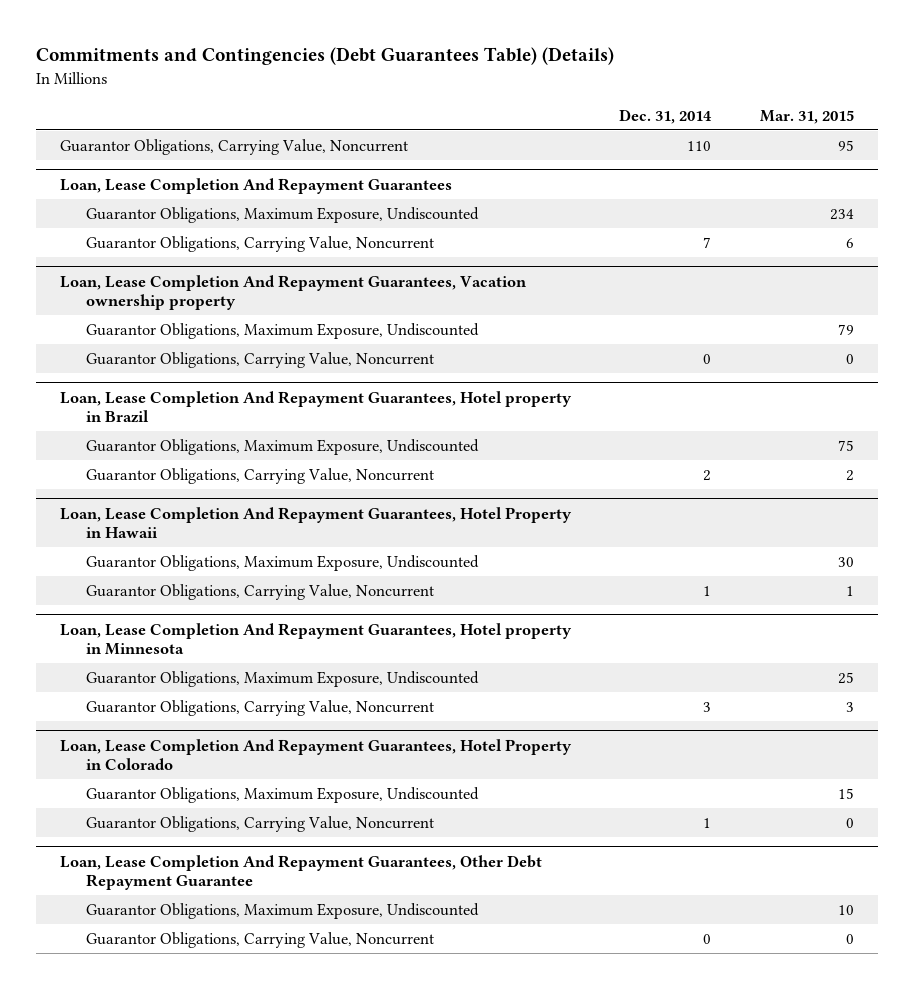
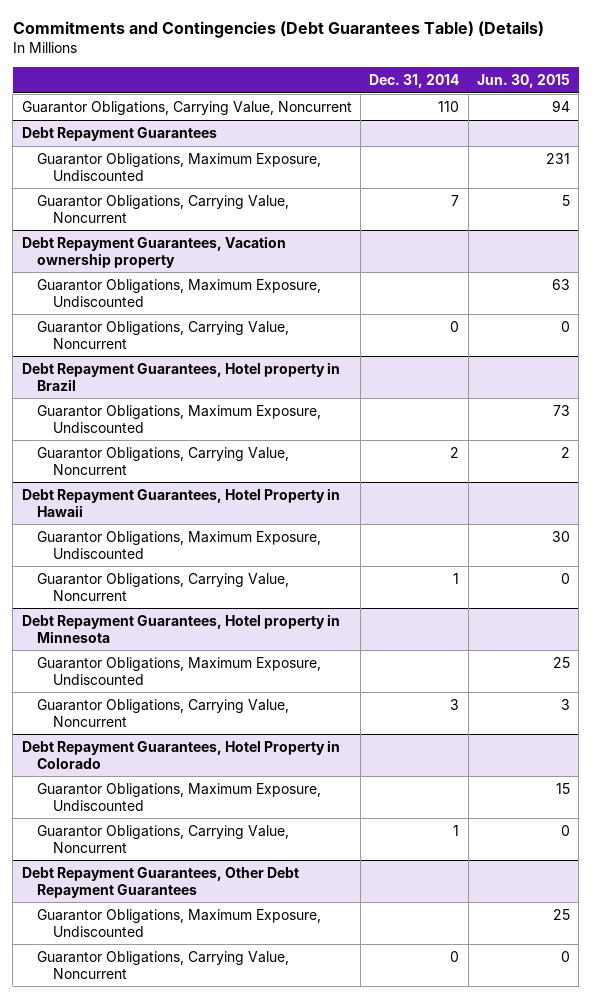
- | Dec. 31, 2014 | Mar. 31, 2015
+ | Dec. 31, 2014 | Jun. 30, 2015
- Loan, Lease Completion And Repayment Guarantees
+ Debt Repayment Guarantees
- Loan, Lease Completion And Repayment Guarantees, Vacation ownership property
+ Debt Repayment Guarantees, Vacation ownership property
- Loan, Lease Completion And Repayment Guarantees, Hotel property in Brazil
+ Debt Repayment Guarantees, Hotel property in Brazil
- Loan, Lease Completion And Repayment Guarantees, Hotel Property in Hawaii
+ Debt Repayment Guarantees, Hotel Property in Hawaii
- Loan, Lease Completion And Repayment Guarantees, Hotel property in Minnesota
+ Debt Repayment Guarantees, Hotel property in Minnesota
- Loan, Lease Completion And Repayment Guarantees, Hotel Property in Colorado
+ Debt Repayment Guarantees, Hotel Property in Colorado
- Loan, Lease Completion And Repayment Guarantees, Other Debt Repayment Guarantee
+ Debt Repayment Guarantees, Other Debt Repayment Guarantees

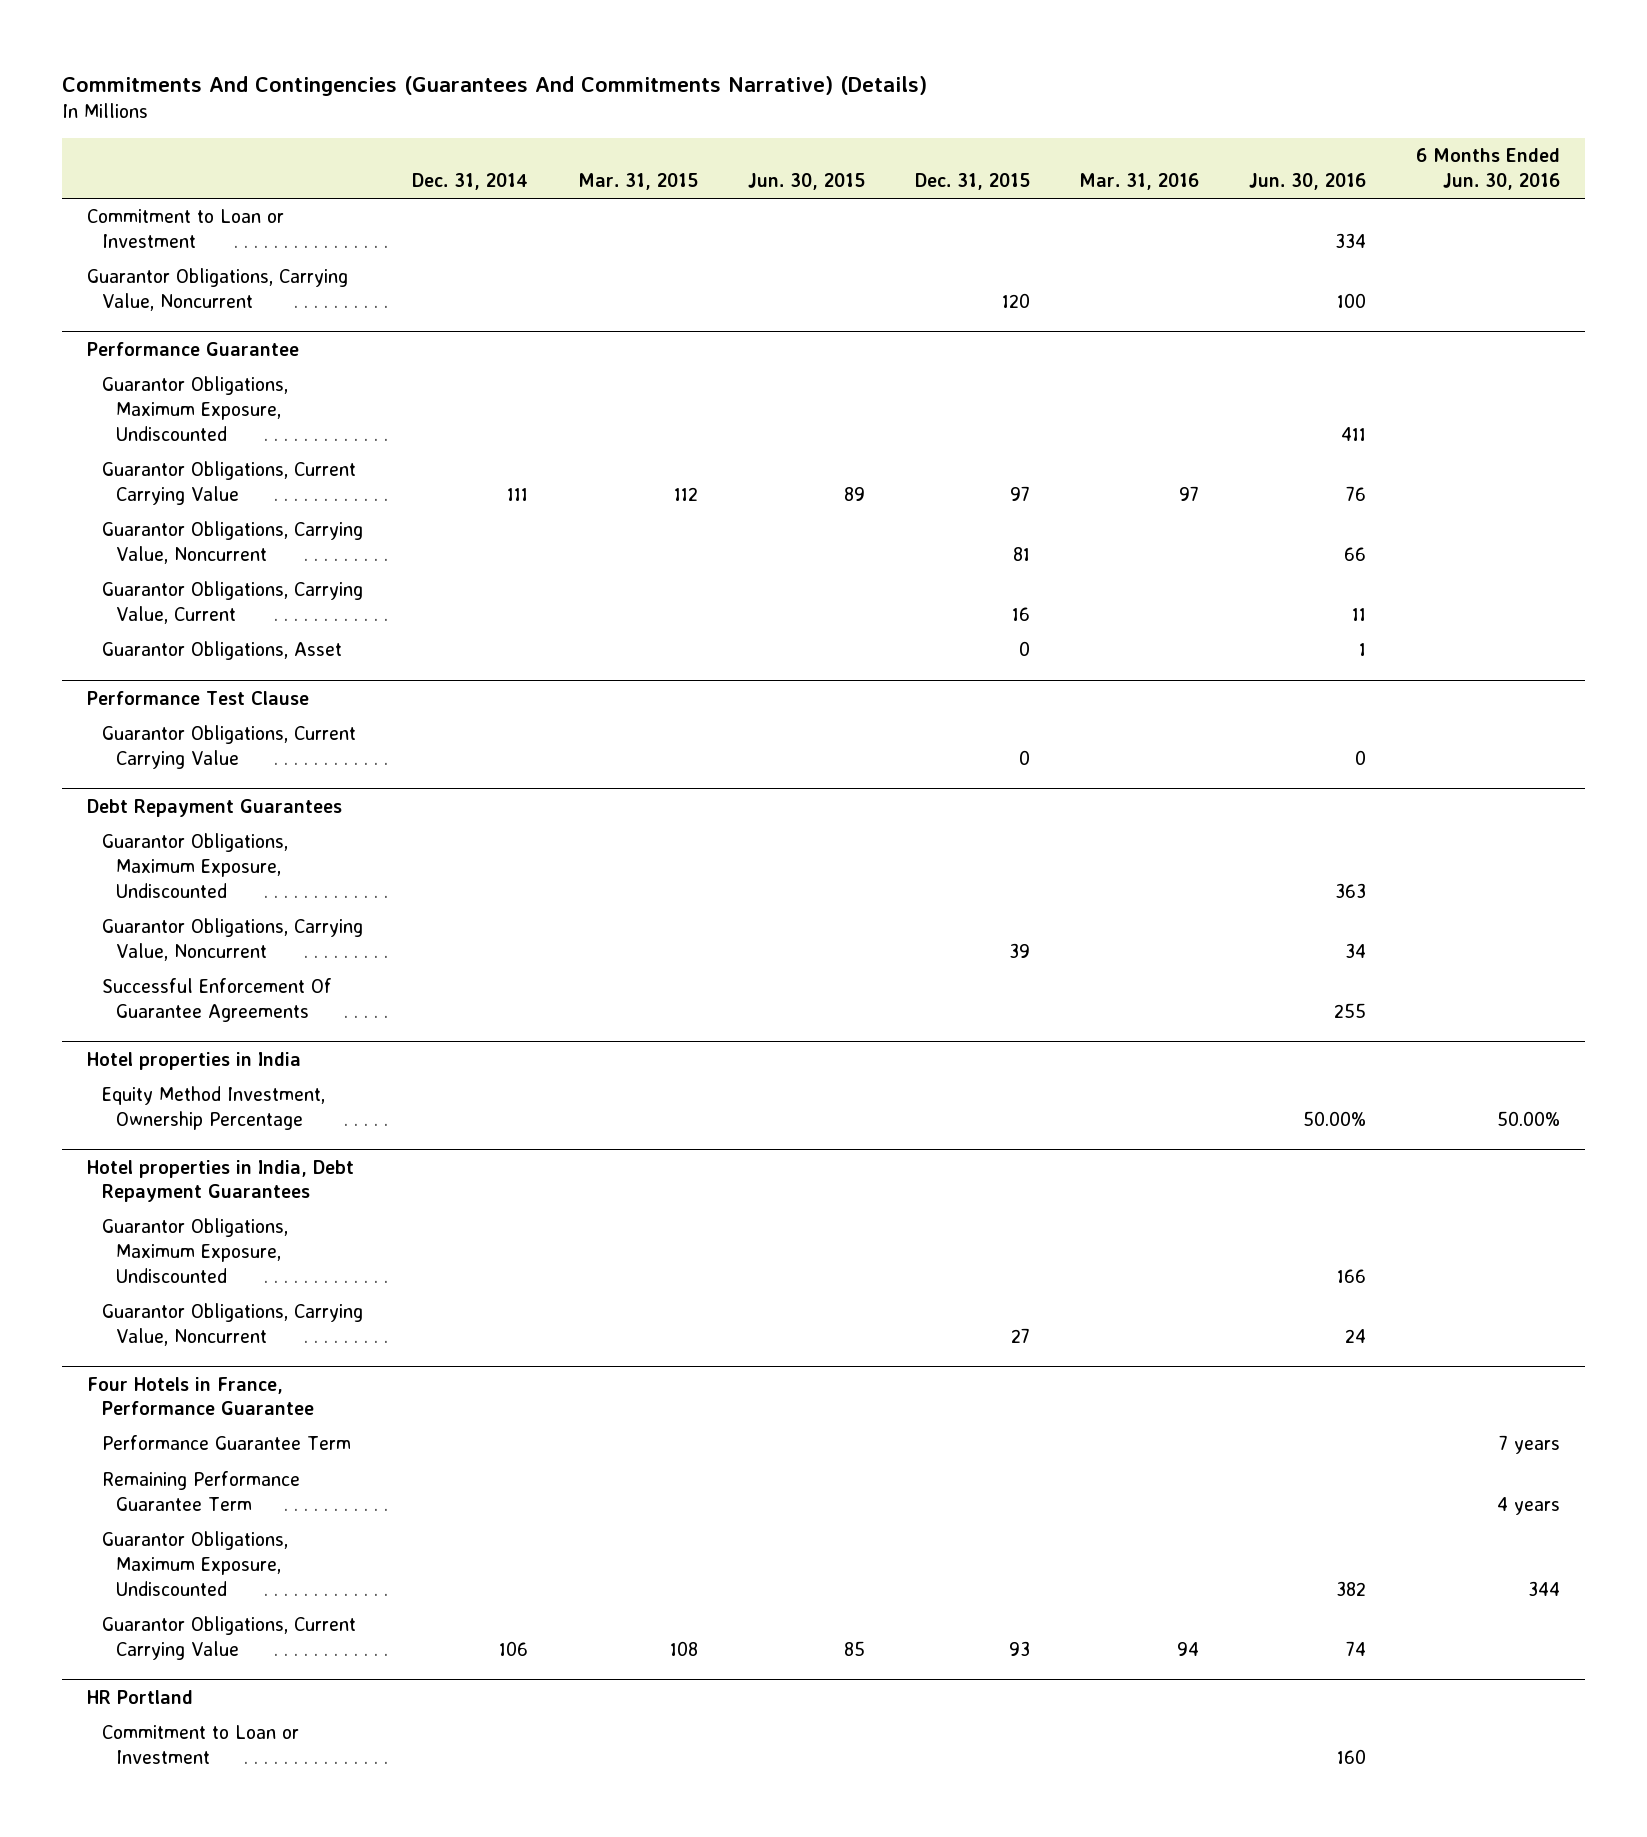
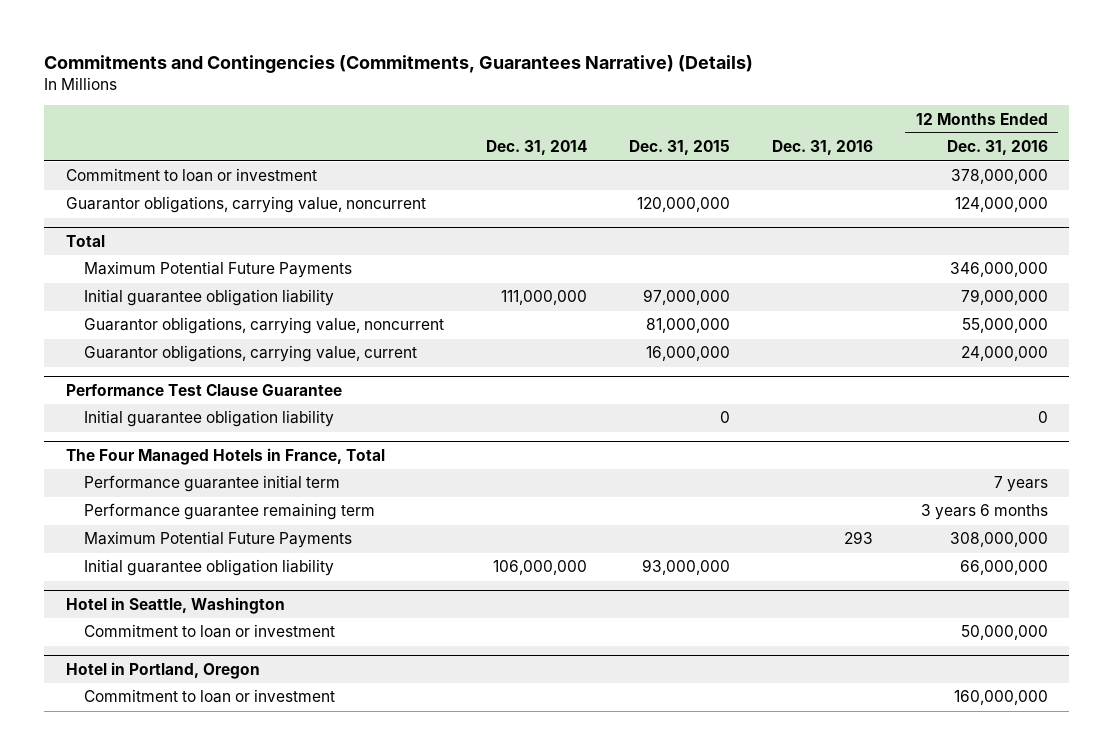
- Commitments And Contingencies (Guarantees And Commitments Narrative) (Details)
+ Commitments and Contingencies (Commitments, Guarantees Narrative) (Details)
- | Dec. 31, 2014 | Mar. 31, 2015 | Jun. 30, 2015 | Dec. 31, 2015 | Mar. 31, 2016 | Jun. 30, 2016 | 6 Months Ended Jun. 30, 2016
+ | Dec. 31, 2014 | Dec. 31, 2015 | Dec. 31, 2016 | 12 Months Ended Dec. 31, 2016
- Commitment to Loan or Investment | | | | | | 334 |
- Guarantor Obligations, Carrying Value, Noncurrent | | | | 120 | | 100 |
- Performance Guarantee
- Guarantor Obligations, Maximum Exposure, Undiscounted | | | | | | 411 |
- Guarantor Obligations, Current Carrying Value | 111 | 112 | 89 | 97 | 97 | 76 |
- Guarantor Obligations, Carrying Value, Noncurrent | | | | 81 | | 66 |
- Guarantor Obligations, Carrying Value, Current | | | | 16 | | 11 |
- Guarantor Obligations, Asset | | | | 0 | | 1 |
- Performance Test Clause
- Guarantor Obligations, Current Carrying Value | | | | 0 | | 0 |
- Debt Repayment Guarantees
- Guarantor Obligations, Maximum Exposure, Undiscounted | | | | | | 363 |
- Guarantor Obligations, Carrying Value, Noncurrent | | | | 39 | | 34 |
- Successful Enforcement Of Guarantee Agreements | | | | | | 255 |
- Hotel properties in India
- Equity Method Investment, Ownership Percentage | | | | | | 50.00% | 50.00%
- Hotel properties in India, Debt Repayment Guarantees
- Guarantor Obligations, Maximum Exposure, Undiscounted | | | | | | 166 |
- Guarantor Obligations, Carrying Value, Noncurrent | | | | 27 | | 24 |
- Four Hotels in France, Performance Guarantee
- Performance Guarantee Term | | | | | | | 7 years
- Remaining Performance Guarantee Term | | | | | | | 4 years
- Guarantor Obligations, Maximum Exposure, Undiscounted | | | | | | 382 | 344
- Guarantor Obligations, Current Carrying Value | 106 | 108 | 85 | 93 | 94 | 74 |
- HR Portland
- Commitment to Loan or Investment | | | | | | 160 |
+ Commitment to loan or investment | | | | 378,000,000
+ Guarantor obligations, carrying value, noncurrent | | 120,000,000 | | 124,000,000
+ Total
+ Maximum Potential Future Payments | | | | 346,000,000
+ Initial guarantee obligation liability | 111,000,000 | 97,000,000 | | 79,000,000
+ Guarantor obligations, carrying value, noncurrent | | 81,000,000 | | 55,000,000
+ Guarantor obligations, carrying value, current | | 16,000,000 | | 24,000,000
+ Performance Test Clause Guarantee
+ Initial guarantee obligation liability | | 0 | | 0
+ The Four Managed Hotels in France, Total
+ Performance guarantee initial term | | | | 7 years
+ Performance guarantee remaining term | | | | 3 years 6 months
+ Maximum Potential Future Payments | | | 293 | 308,000,000
+ Initial guarantee obligation liability | 106,000,000 | 93,000,000 | | 66,000,000
+ Hotel in Seattle, Washington
+ Commitment to loan or investment | | | | 50,000,000
+ Hotel in Portland, Oregon
+ Commitment to loan or investment | | | | 160,000,000

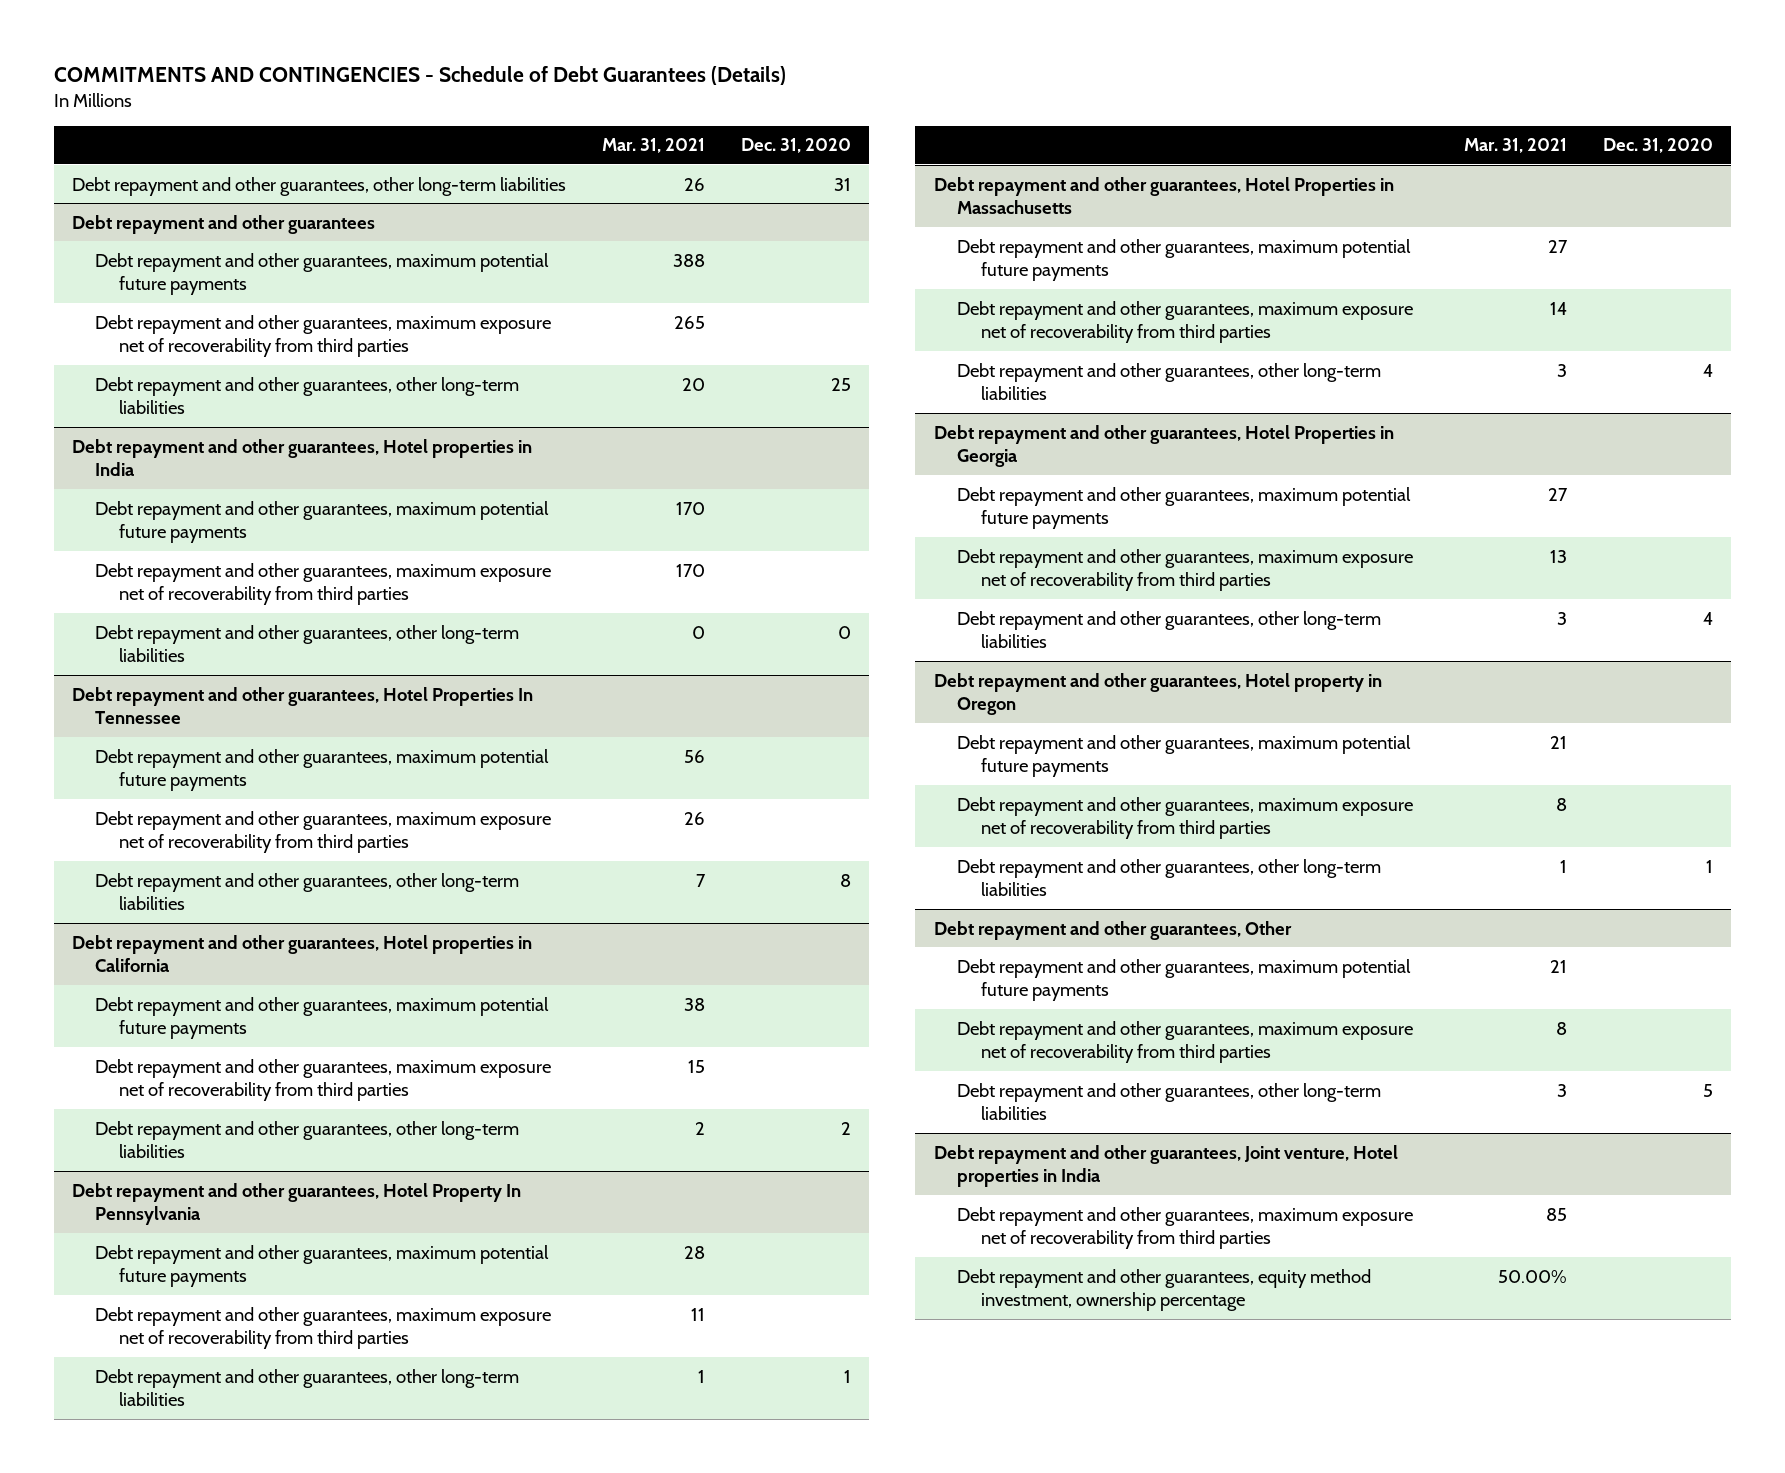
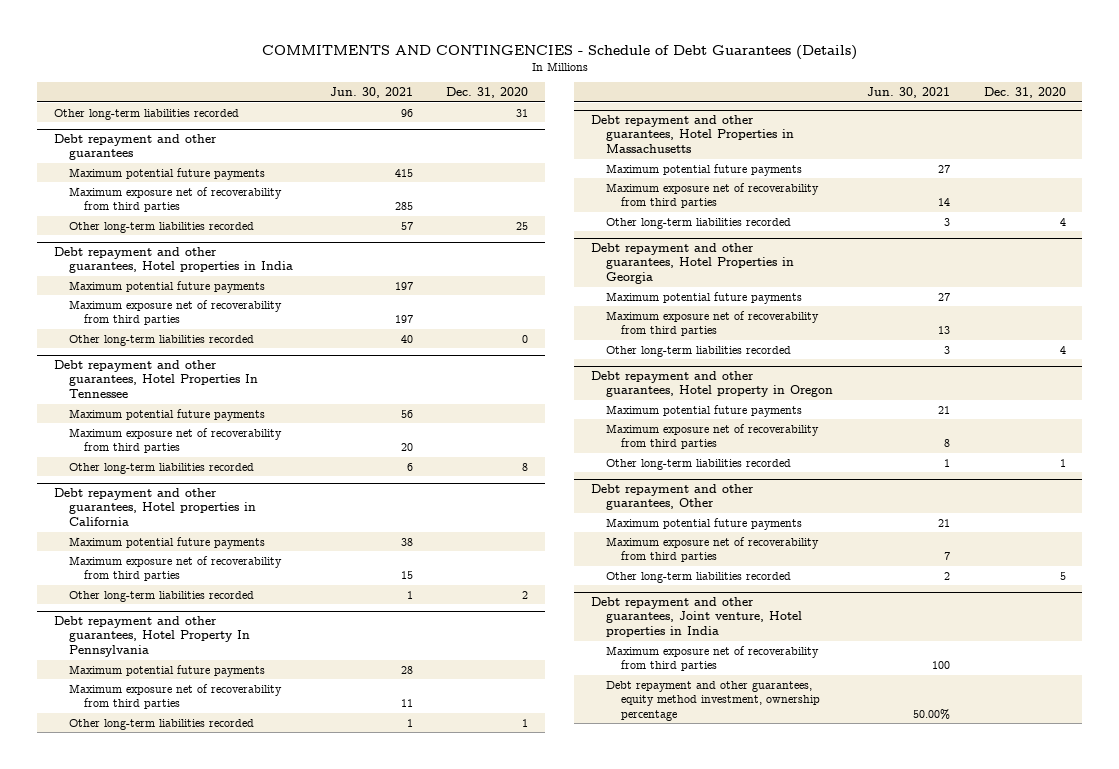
- | Mar. 31, 2021 | Dec. 31, 2020
+ | Jun. 30, 2021 | Dec. 31, 2020
- Debt repayment and other guarantees, other long-term liabilities | 26 | 31
+ Other long-term liabilities recorded | 96 | 31
@ Debt repayment and other guarantees
- Debt repayment and other guarantees, maximum potential future payments | 388 |
- Debt repayment and other guarantees, maximum exposure net of recoverability from third parties | 265 |
- Debt repayment and other guarantees, other long-term liabilities | 20 | 25
+ Maximum potential future payments | 415 |
+ Maximum exposure net of recoverability from third parties | 285 |
+ Other long-term liabilities recorded | 57 | 25
@ Debt repayment and other guarantees, Hotel properties in India
- Debt repayment and other guarantees, maximum potential future payments | 170 |
- Debt repayment and other guarantees, maximum exposure net of recoverability from third parties | 170 |
- Debt repayment and other guarantees, other long-term liabilities | 0 | 0
+ Maximum potential future payments | 197 |
+ Maximum exposure net of recoverability from third parties | 197 |
+ Other long-term liabilities recorded | 40 | 0
@ Debt repayment and other guarantees, Hotel Properties In Tennessee
- Debt repayment and other guarantees, maximum potential future payments | 56 |
- Debt repayment and other guarantees, maximum exposure net of recoverability from third parties | 26 |
- Debt repayment and other guarantees, other long-term liabilities | 7 | 8
+ Maximum potential future payments | 56 |
+ Maximum exposure net of recoverability from third parties | 20 |
+ Other long-term liabilities recorded | 6 | 8
@ Debt repayment and other guarantees, Hotel properties in California
- Debt repayment and other guarantees, maximum potential future payments | 38 |
- Debt repayment and other guarantees, maximum exposure net of recoverability from third parties | 15 |
- Debt repayment and other guarantees, other long-term liabilities | 2 | 2
+ Maximum potential future payments | 38 |
+ Maximum exposure net of recoverability from third parties | 15 |
+ Other long-term liabilities recorded | 1 | 2
@ Debt repayment and other guarantees, Hotel Property In Pennsylvania
- Debt repayment and other guarantees, maximum potential future payments | 28 |
- Debt repayment and other guarantees, maximum exposure net of recoverability from third parties | 11 |
- Debt repayment and other guarantees, other long-term liabilities | 1 | 1
+ Maximum potential future payments | 28 |
+ Maximum exposure net of recoverability from third parties | 11 |
+ Other long-term liabilities recorded | 1 | 1
@ Debt repayment and other guarantees, Hotel Properties in Massachusetts
- Debt repayment and other guarantees, maximum potential future payments | 27 |
- Debt repayment and other guarantees, maximum exposure net of recoverability from third parties | 14 |
- Debt repayment and other guarantees, other long-term liabilities | 3 | 4
+ Maximum potential future payments | 27 |
+ Maximum exposure net of recoverability from third parties | 14 |
+ Other long-term liabilities recorded | 3 | 4
@ Debt repayment and other guarantees, Hotel Properties in Georgia
- Debt repayment and other guarantees, maximum potential future payments | 27 |
- Debt repayment and other guarantees, maximum exposure net of recoverability from third parties | 13 |
- Debt repayment and other guarantees, other long-term liabilities | 3 | 4
+ Maximum potential future payments | 27 |
+ Maximum exposure net of recoverability from third parties | 13 |
+ Other long-term liabilities recorded | 3 | 4
@ Debt repayment and other guarantees, Hotel property in Oregon
- Debt repayment and other guarantees, maximum potential future payments | 21 |
- Debt repayment and other guarantees, maximum exposure net of recoverability from third parties | 8 |
- Debt repayment and other guarantees, other long-term liabilities | 1 | 1
+ Maximum potential future payments | 21 |
+ Maximum exposure net of recoverability from third parties | 8 |
+ Other long-term liabilities recorded | 1 | 1
@ Debt repayment and other guarantees, Other
- Debt repayment and other guarantees, maximum potential future payments | 21 |
- Debt repayment and other guarantees, maximum exposure net of recoverability from third parties | 8 |
- Debt repayment and other guarantees, other long-term liabilities | 3 | 5
+ Maximum potential future payments | 21 |
+ Maximum exposure net of recoverability from third parties | 7 |
+ Other long-term liabilities recorded | 2 | 5
@ Debt repayment and other guarantees, Joint venture, Hotel properties in India
- Debt repayment and other guarantees, maximum exposure net of recoverability from third parties | 85 |
+ Maximum exposure net of recoverability from third parties | 100 |

